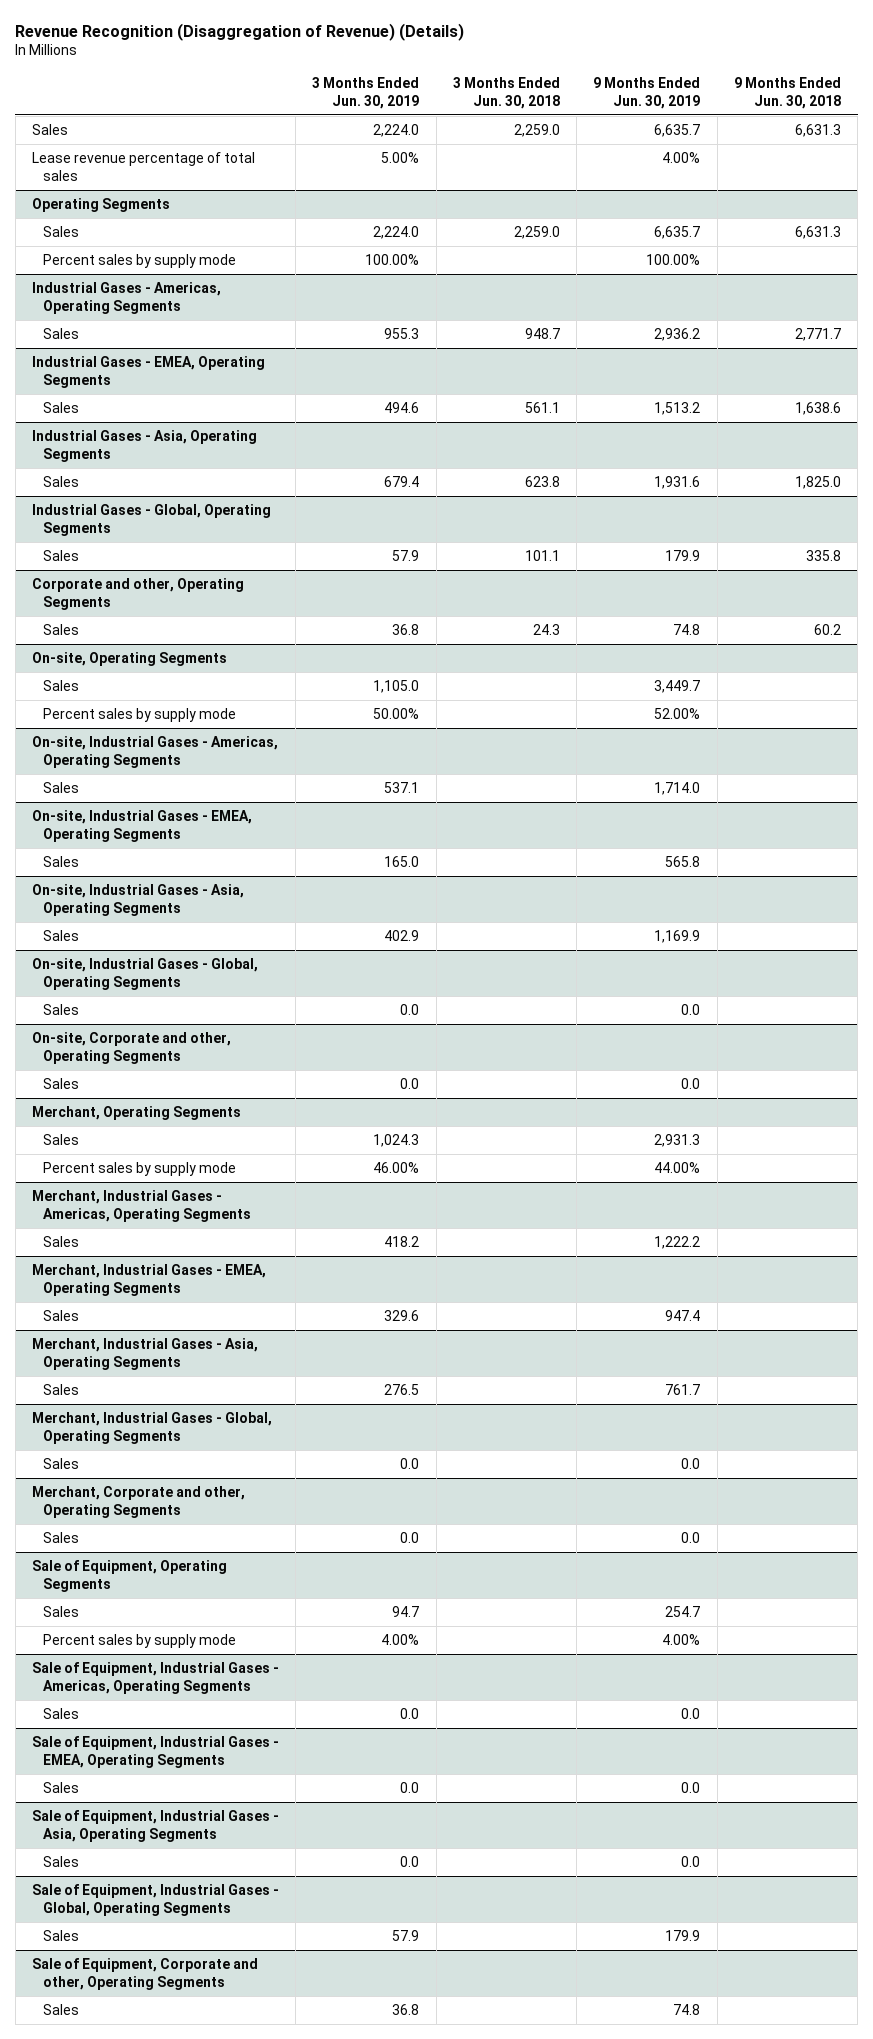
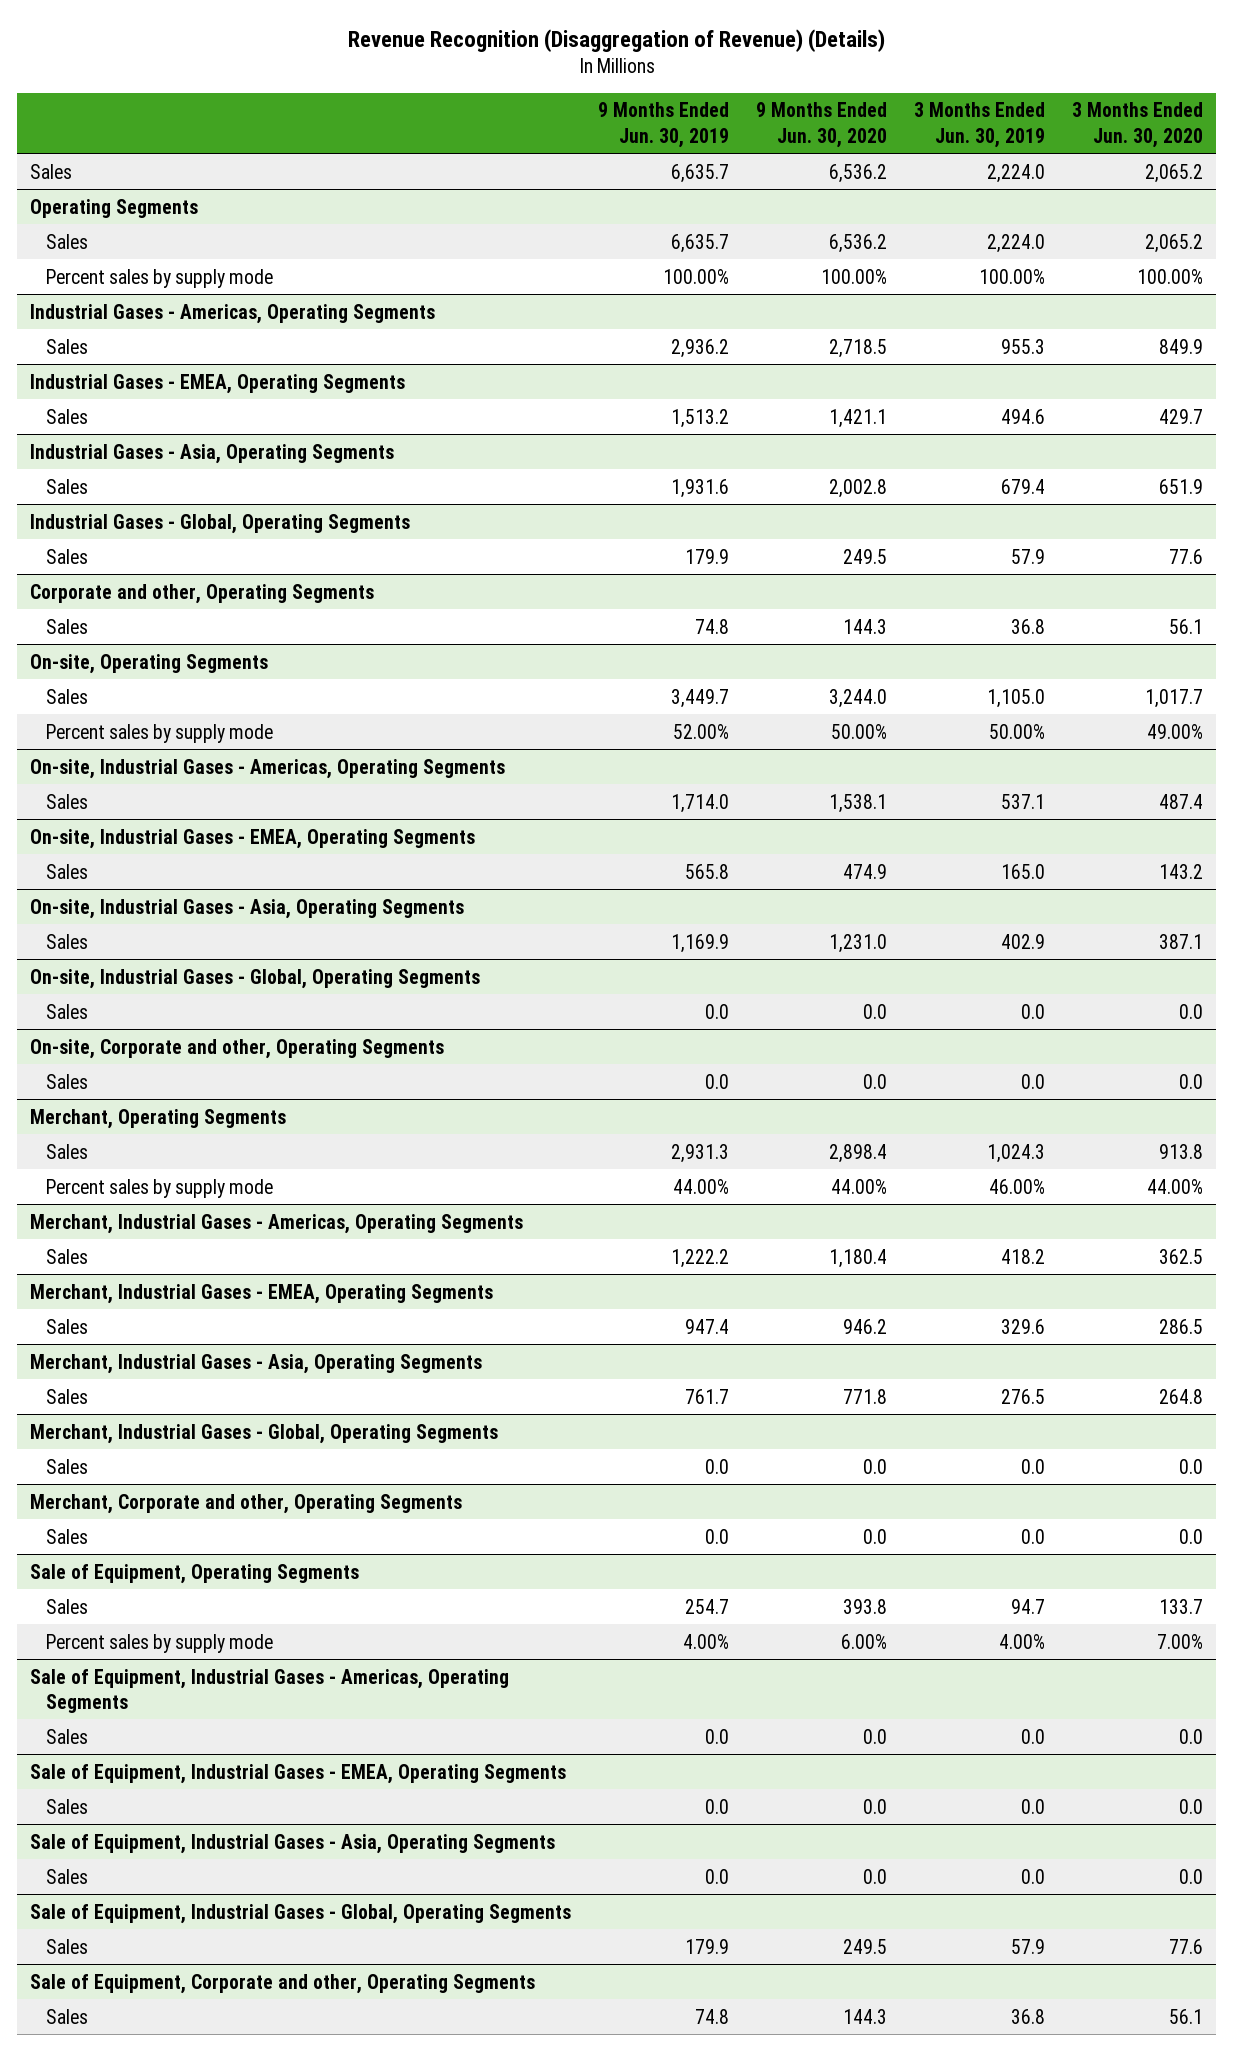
- | 3 Months Ended Jun. 30, 2019 | 3 Months Ended Jun. 30, 2018 | 9 Months Ended Jun. 30, 2019 | 9 Months Ended Jun. 30, 2018
+ | 9 Months Ended Jun. 30, 2019 | 9 Months Ended Jun. 30, 2020 | 3 Months Ended Jun. 30, 2019 | 3 Months Ended Jun. 30, 2020
- Lease revenue percentage of total sales | 5.00% | | 4.00% |

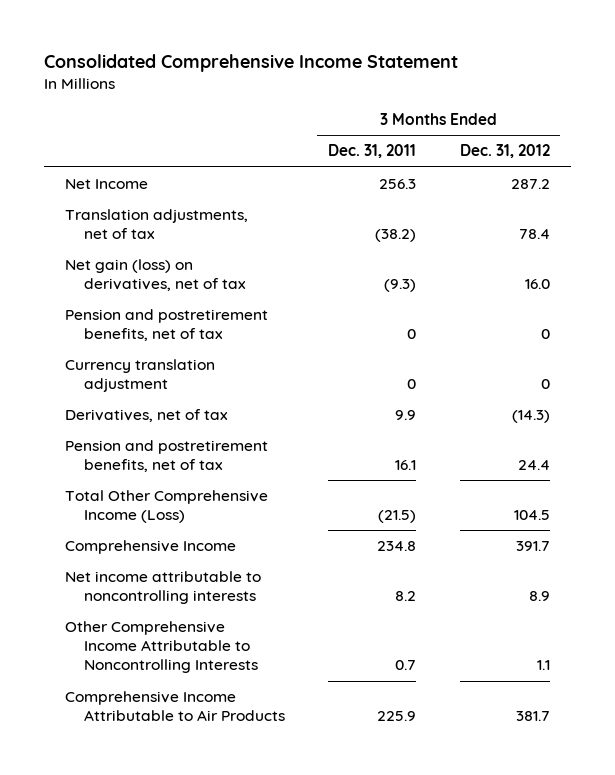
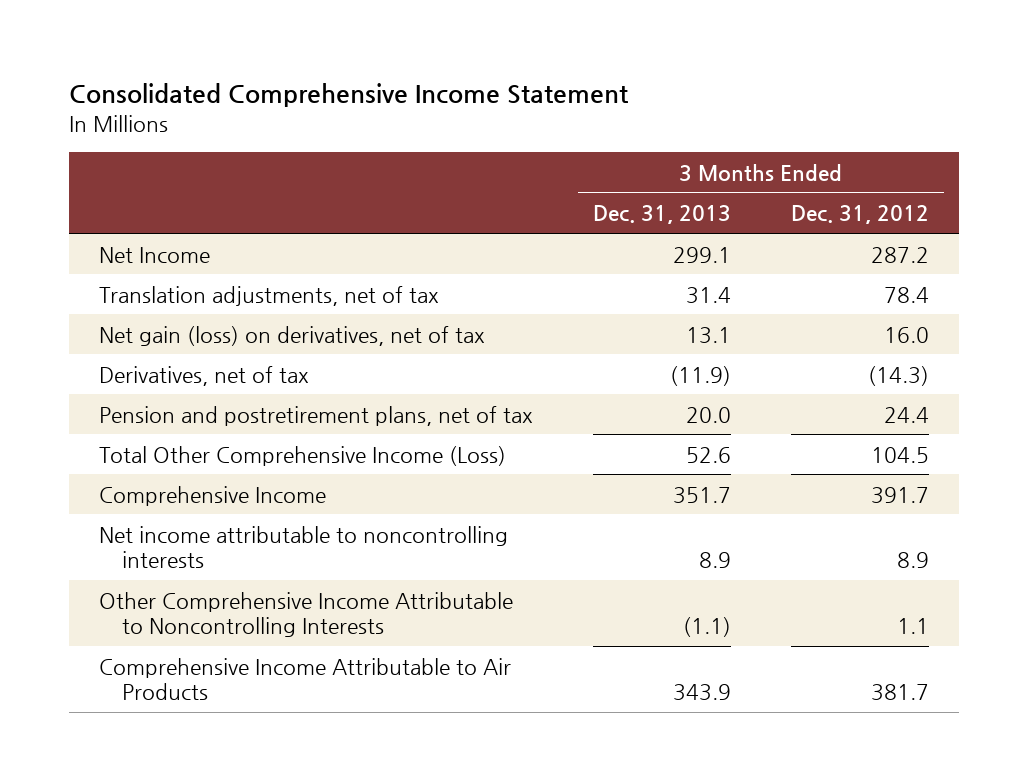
- | 3 Months Ended Dec. 31, 2011 | 3 Months Ended Dec. 31, 2012
+ | 3 Months Ended Dec. 31, 2013 | 3 Months Ended Dec. 31, 2012
- Pension and postretirement benefits, net of tax | 0 | 0
- Currency translation adjustment | 0 | 0
- Pension and postretirement benefits, net of tax | 16.1 | 24.4
+ Pension and postretirement plans, net of tax | 20.0 | 24.4

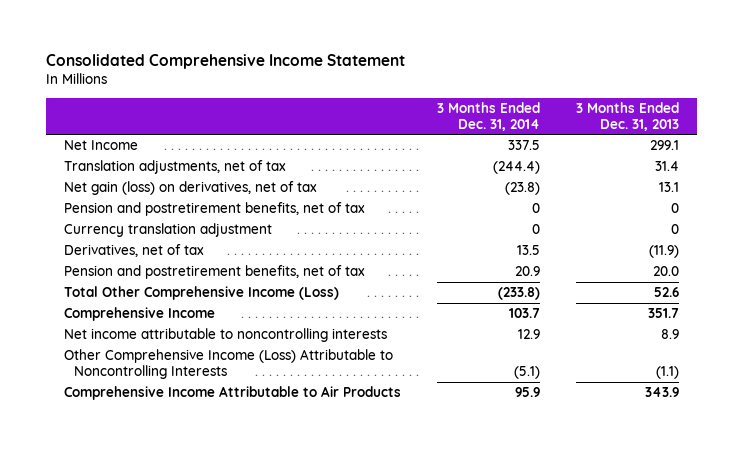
- | 3 Months Ended Dec. 31, 2013 | 3 Months Ended Dec. 31, 2012
+ | 3 Months Ended Dec. 31, 2014 | 3 Months Ended Dec. 31, 2013
+ Pension and postretirement benefits, net of tax | 0 | 0
+ Currency translation adjustment | 0 | 0
- Pension and postretirement plans, net of tax | 20.0 | 24.4
+ Pension and postretirement benefits, net of tax | 20.9 | 20.0
- Other Comprehensive Income Attributable to Noncontrolling Interests | (1.1) | 1.1
+ Other Comprehensive Income (Loss) Attributable to Noncontrolling Interests | (5.1) | (1.1)

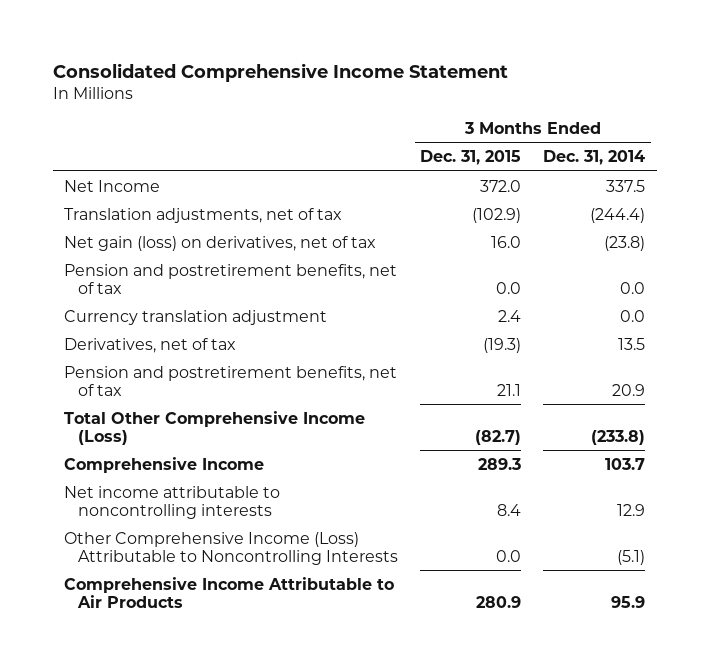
- | 3 Months Ended Dec. 31, 2014 | 3 Months Ended Dec. 31, 2013
+ | 3 Months Ended Dec. 31, 2015 | 3 Months Ended Dec. 31, 2014
- Pension and postretirement benefits, net of tax | 0 | 0
- Currency translation adjustment | 0 | 0
+ Pension and postretirement benefits, net of tax | 0.0 | 0.0
+ Currency translation adjustment | 2.4 | 0.0

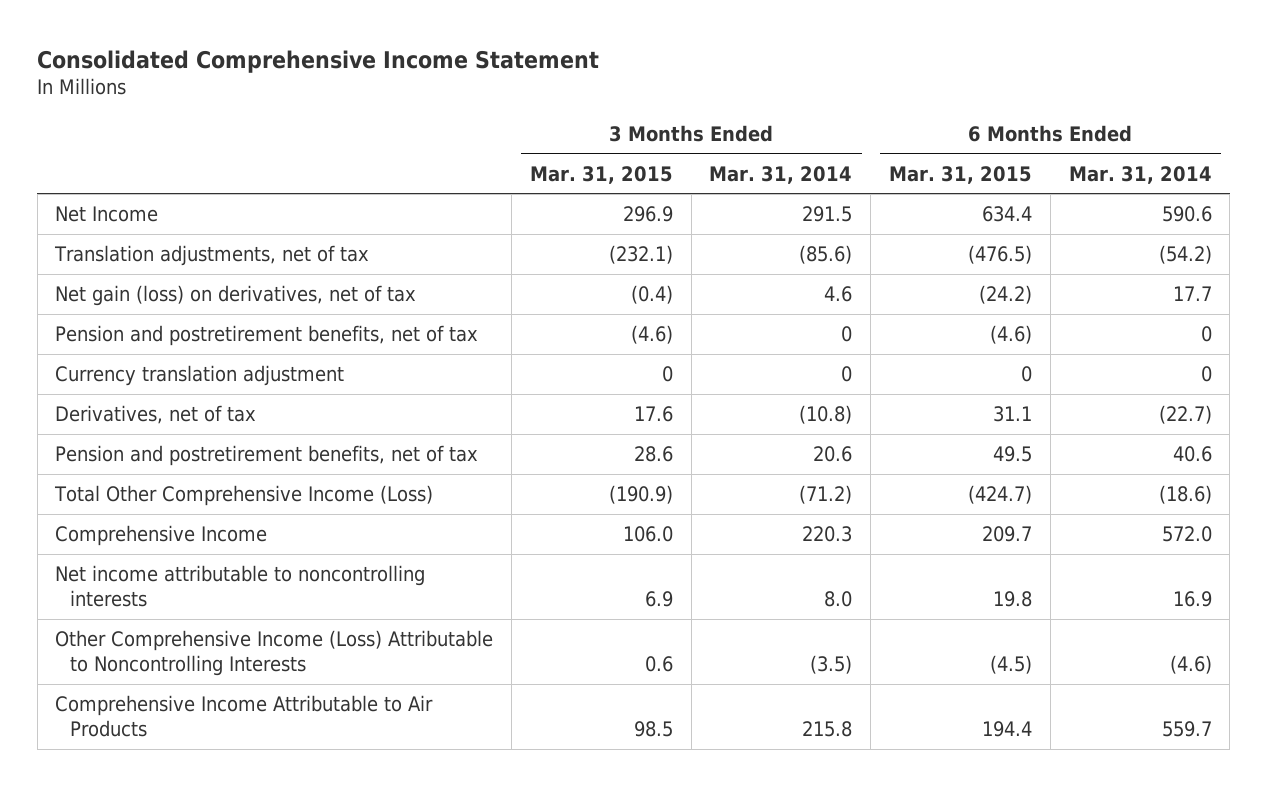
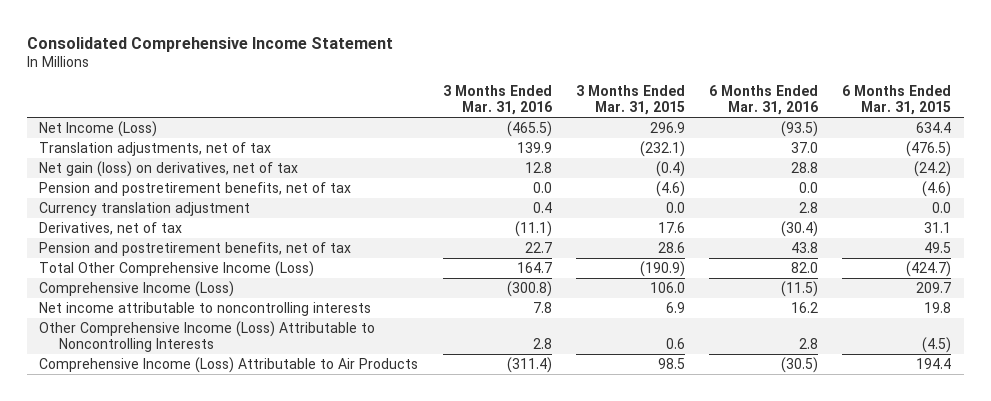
- | 3 Months Ended Mar. 31, 2015 | 3 Months Ended Mar. 31, 2014 | 6 Months Ended Mar. 31, 2015 | 6 Months Ended Mar. 31, 2014
+ | 3 Months Ended Mar. 31, 2016 | 3 Months Ended Mar. 31, 2015 | 6 Months Ended Mar. 31, 2016 | 6 Months Ended Mar. 31, 2015
- Net Income | 296.9 | 291.5 | 634.4 | 590.6
+ Net Income (Loss) | (465.5) | 296.9 | (93.5) | 634.4
- Currency translation adjustment | 0 | 0 | 0 | 0
+ Currency translation adjustment | 0.4 | 0.0 | 2.8 | 0.0
- Comprehensive Income | 106.0 | 220.3 | 209.7 | 572.0
+ Comprehensive Income (Loss) | (300.8) | 106.0 | (11.5) | 209.7
- Comprehensive Income Attributable to Air Products | 98.5 | 215.8 | 194.4 | 559.7
+ Comprehensive Income (Loss) Attributable to Air Products | (311.4) | 98.5 | (30.5) | 194.4

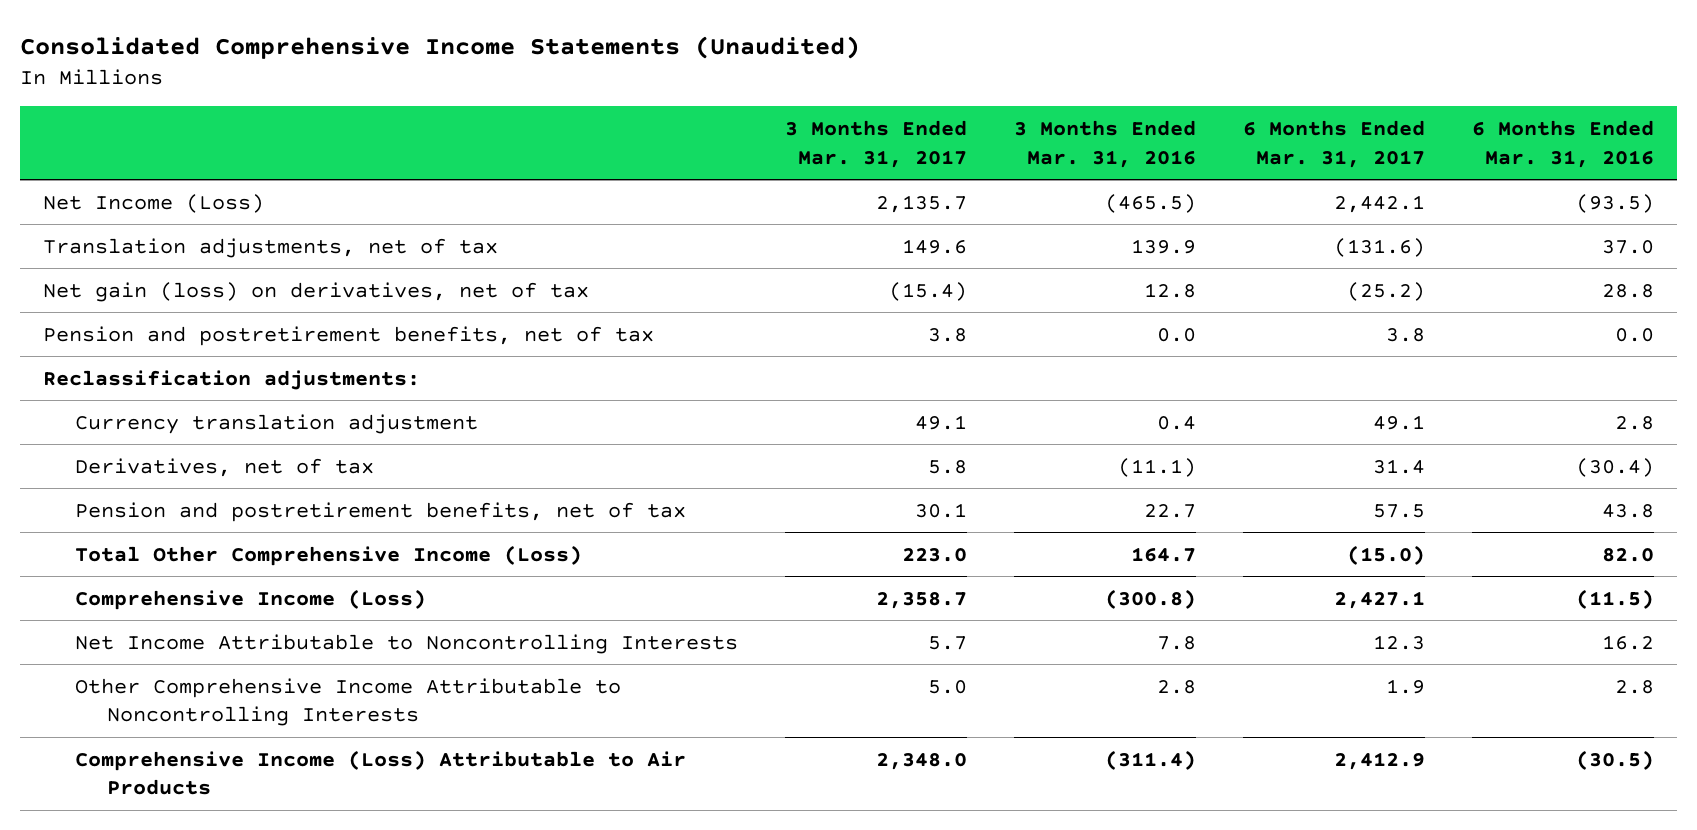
- Consolidated Comprehensive Income Statement
+ Consolidated Comprehensive Income Statements (Unaudited)
- | 3 Months Ended Mar. 31, 2016 | 3 Months Ended Mar. 31, 2015 | 6 Months Ended Mar. 31, 2016 | 6 Months Ended Mar. 31, 2015
+ | 3 Months Ended Mar. 31, 2017 | 3 Months Ended Mar. 31, 2016 | 6 Months Ended Mar. 31, 2017 | 6 Months Ended Mar. 31, 2016
+ Reclassification adjustments:
- Net income attributable to noncontrolling interests | 7.8 | 6.9 | 16.2 | 19.8
- Other Comprehensive Income (Loss) Attributable to Noncontrolling Interests | 2.8 | 0.6 | 2.8 | (4.5)
+ Net Income Attributable to Noncontrolling Interests | 5.7 | 7.8 | 12.3 | 16.2
+ Other Comprehensive Income Attributable to Noncontrolling Interests | 5.0 | 2.8 | 1.9 | 2.8

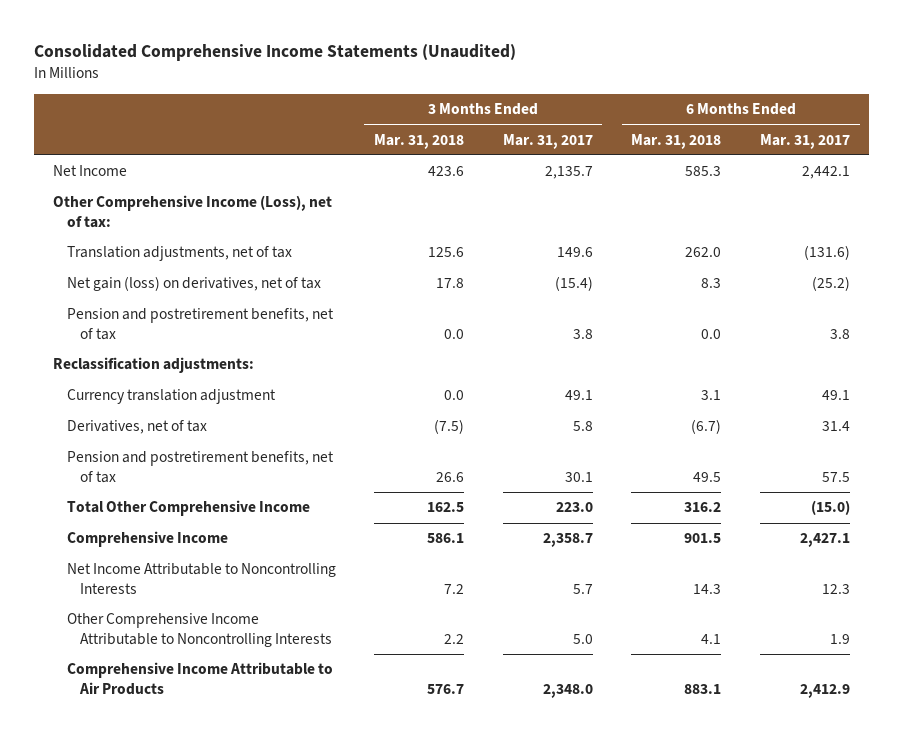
- | 3 Months Ended Mar. 31, 2017 | 3 Months Ended Mar. 31, 2016 | 6 Months Ended Mar. 31, 2017 | 6 Months Ended Mar. 31, 2016
+ | 3 Months Ended Mar. 31, 2018 | 3 Months Ended Mar. 31, 2017 | 6 Months Ended Mar. 31, 2018 | 6 Months Ended Mar. 31, 2017
- Net Income (Loss) | 2,135.7 | (465.5) | 2,442.1 | (93.5)
+ Net Income | 423.6 | 2,135.7 | 585.3 | 2,442.1
+ Other Comprehensive Income (Loss), net of tax:
- Total Other Comprehensive Income (Loss) | 223.0 | 164.7 | (15.0) | 82.0
- Comprehensive Income (Loss) | 2,358.7 | (300.8) | 2,427.1 | (11.5)
+ Total Other Comprehensive Income | 162.5 | 223.0 | 316.2 | (15.0)
+ Comprehensive Income | 586.1 | 2,358.7 | 901.5 | 2,427.1
- Comprehensive Income (Loss) Attributable to Air Products | 2,348.0 | (311.4) | 2,412.9 | (30.5)
+ Comprehensive Income Attributable to Air Products | 576.7 | 2,348.0 | 883.1 | 2,412.9

